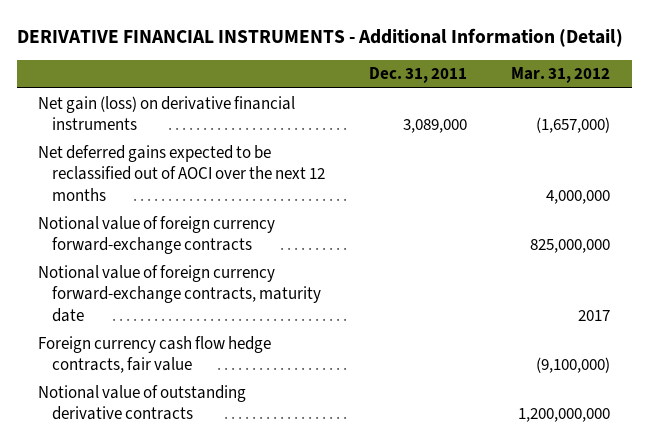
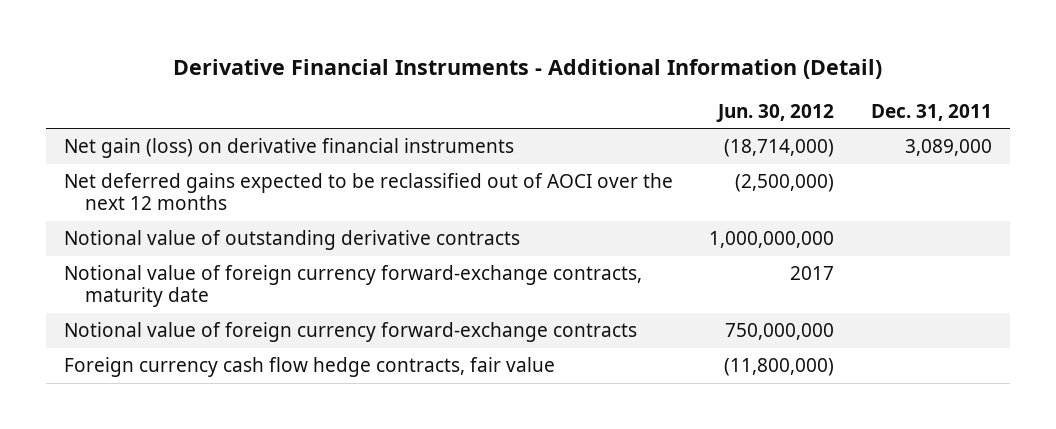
- DERIVATIVE FINANCIAL INSTRUMENTS - Additional Information (Detail)
+ Derivative Financial Instruments - Additional Information (Detail)
- | Dec. 31, 2011 | Mar. 31, 2012
+ | Jun. 30, 2012 | Dec. 31, 2011
moved up: Notional value of outstanding derivative contracts | 1,000,000,000 |
moved down: Notional value of foreign currency forward-exchange contracts | 750,000,000 |

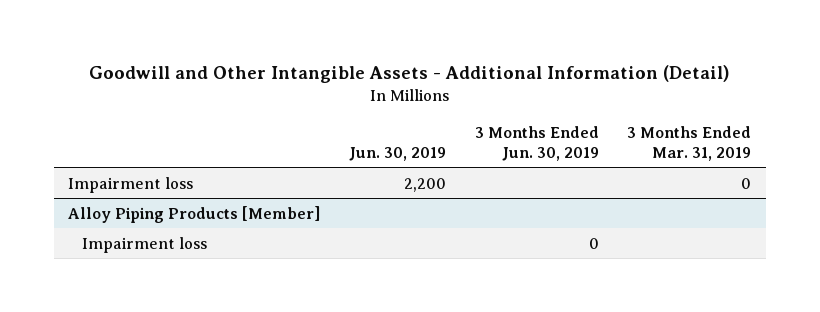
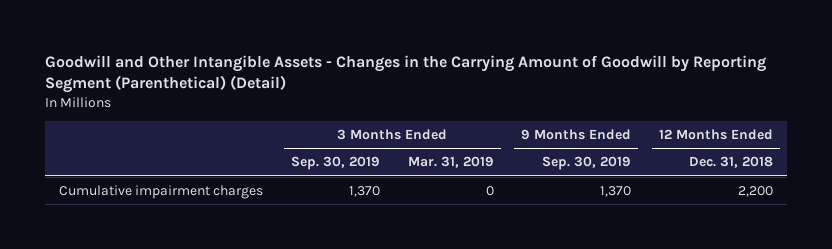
- Goodwill and Other Intangible Assets - Additional Information (Detail)
+ Goodwill and Other Intangible Assets - Changes in the Carrying Amount of Goodwill by Reporting Segment (Parenthetical) (Detail)
- | Jun. 30, 2019 | 3 Months Ended Jun. 30, 2019 | 3 Months Ended Mar. 31, 2019
+ | 3 Months Ended Sep. 30, 2019 | 3 Months Ended Mar. 31, 2019 | 9 Months Ended Sep. 30, 2019 | 12 Months Ended Dec. 31, 2018
- Impairment loss | 2,200 | | 0
- Alloy Piping Products [Member]
- Impairment loss | | 0 |
+ Cumulative impairment charges | 1,370 | 0 | 1,370 | 2,200

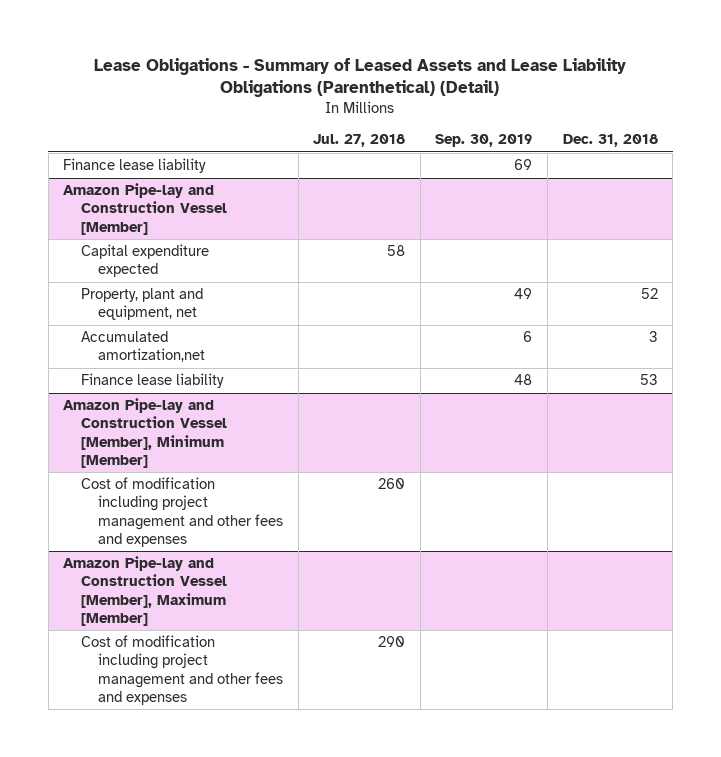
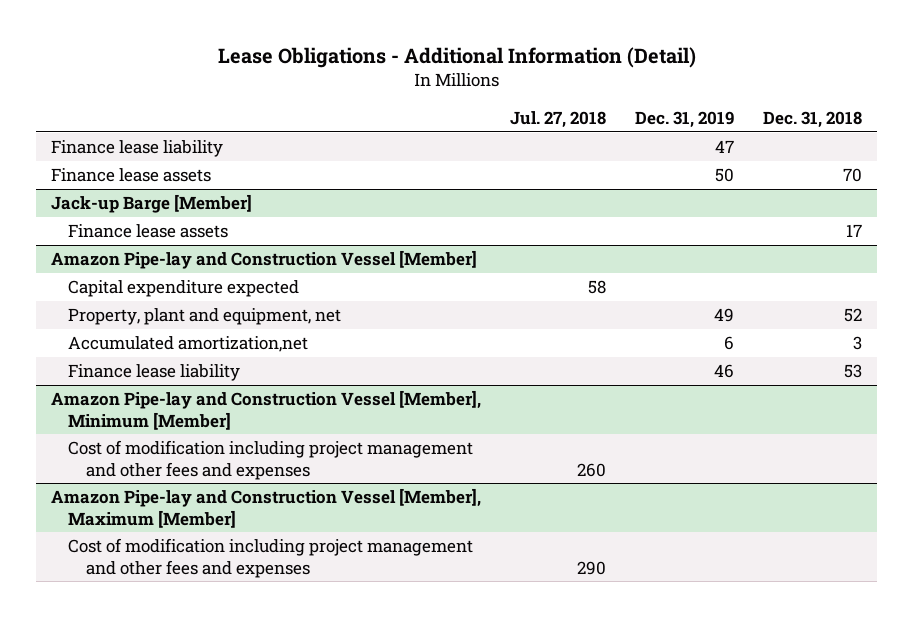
- Lease Obligations - Summary of Leased Assets and Lease Liability Obligations (Parenthetical) (Detail)
+ Lease Obligations - Additional Information (Detail)
- | Jul. 27, 2018 | Sep. 30, 2019 | Dec. 31, 2018
+ | Jul. 27, 2018 | Dec. 31, 2019 | Dec. 31, 2018
+ Finance lease assets | | 50 | 70
+ Jack-up Barge [Member]
+ Finance lease assets | | | 17

